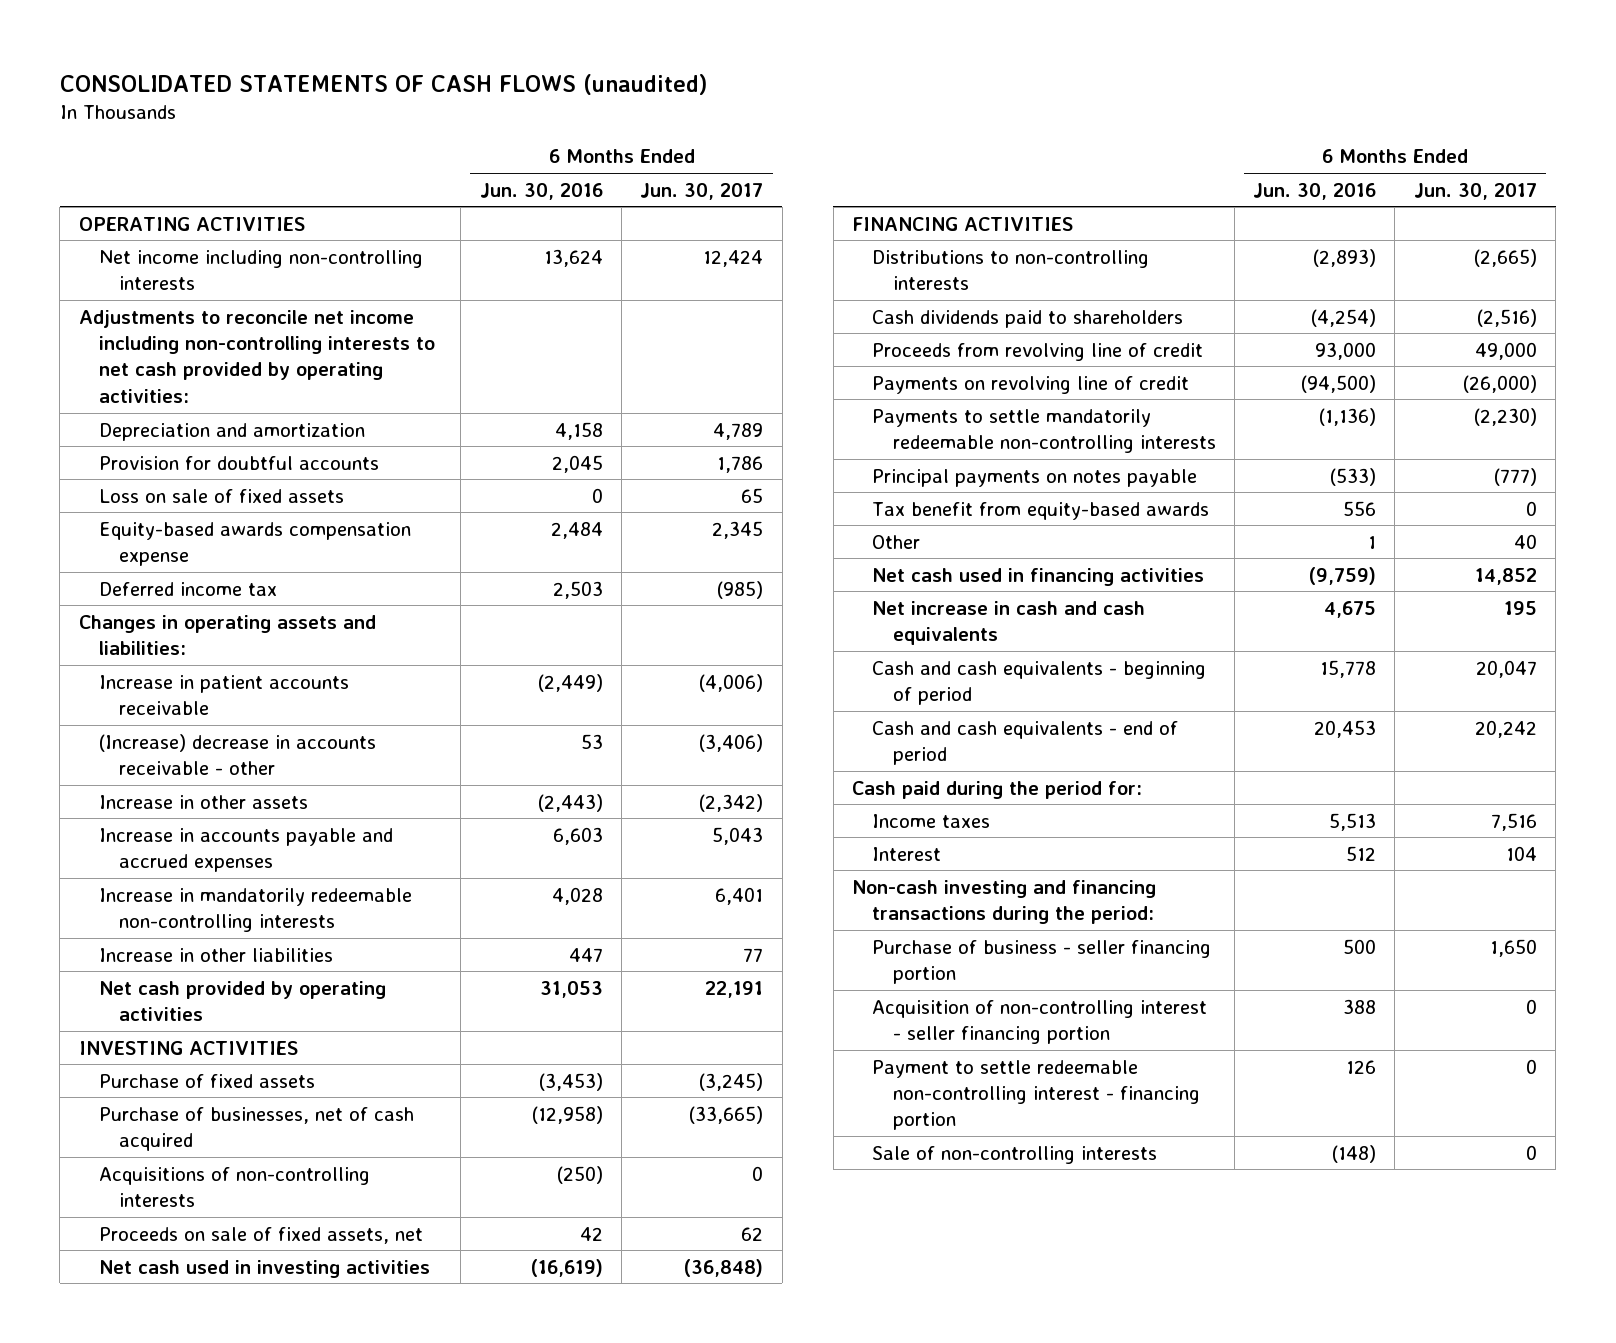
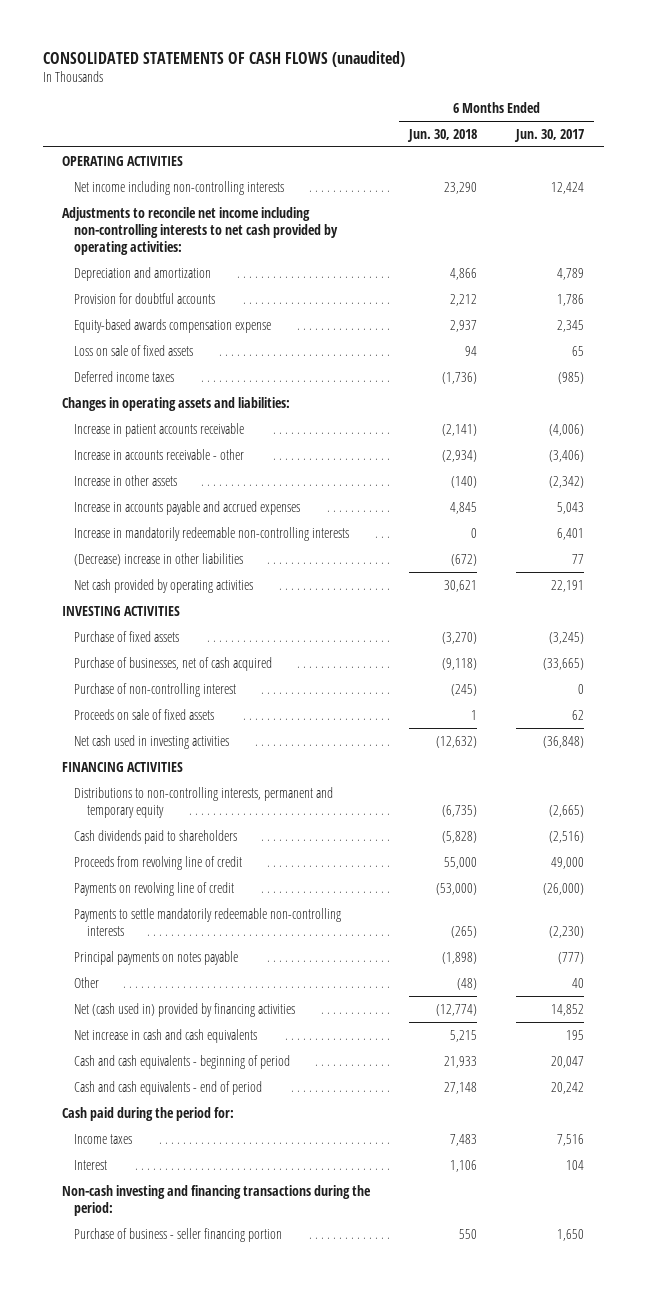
- | 6 Months Ended Jun. 30, 2016 | 6 Months Ended Jun. 30, 2017
+ | 6 Months Ended Jun. 30, 2018 | 6 Months Ended Jun. 30, 2017
- Deferred income tax | 2,503 | (985)
moved down: Loss on sale of fixed assets | 94 | 65
+ Deferred income taxes | (1,736) | (985)
- (Increase) decrease in accounts receivable - other | 53 | (3,406)
+ Increase in accounts receivable - other | (2,934) | (3,406)
- Increase in other liabilities | 447 | 77
+ (Decrease) increase in other liabilities | (672) | 77
- Acquisitions of non-controlling interests | (250) | 0
- Proceeds on sale of fixed assets, net | 42 | 62
+ Purchase of non-controlling interest | (245) | 0
+ Proceeds on sale of fixed assets | 1 | 62
- Distributions to non-controlling interests | (2,893) | (2,665)
+ Distributions to non-controlling interests, permanent and temporary equity | (6,735) | (2,665)
- Tax benefit from equity-based awards | 556 | 0
- Net cash used in financing activities | (9,759) | 14,852
+ Net (cash used in) provided by financing activities | (12,774) | 14,852
- Acquisition of non-controlling interest - seller financing portion | 388 | 0
- Payment to settle redeemable non-controlling interest - financing portion | 126 | 0
- Sale of non-controlling interests | (148) | 0

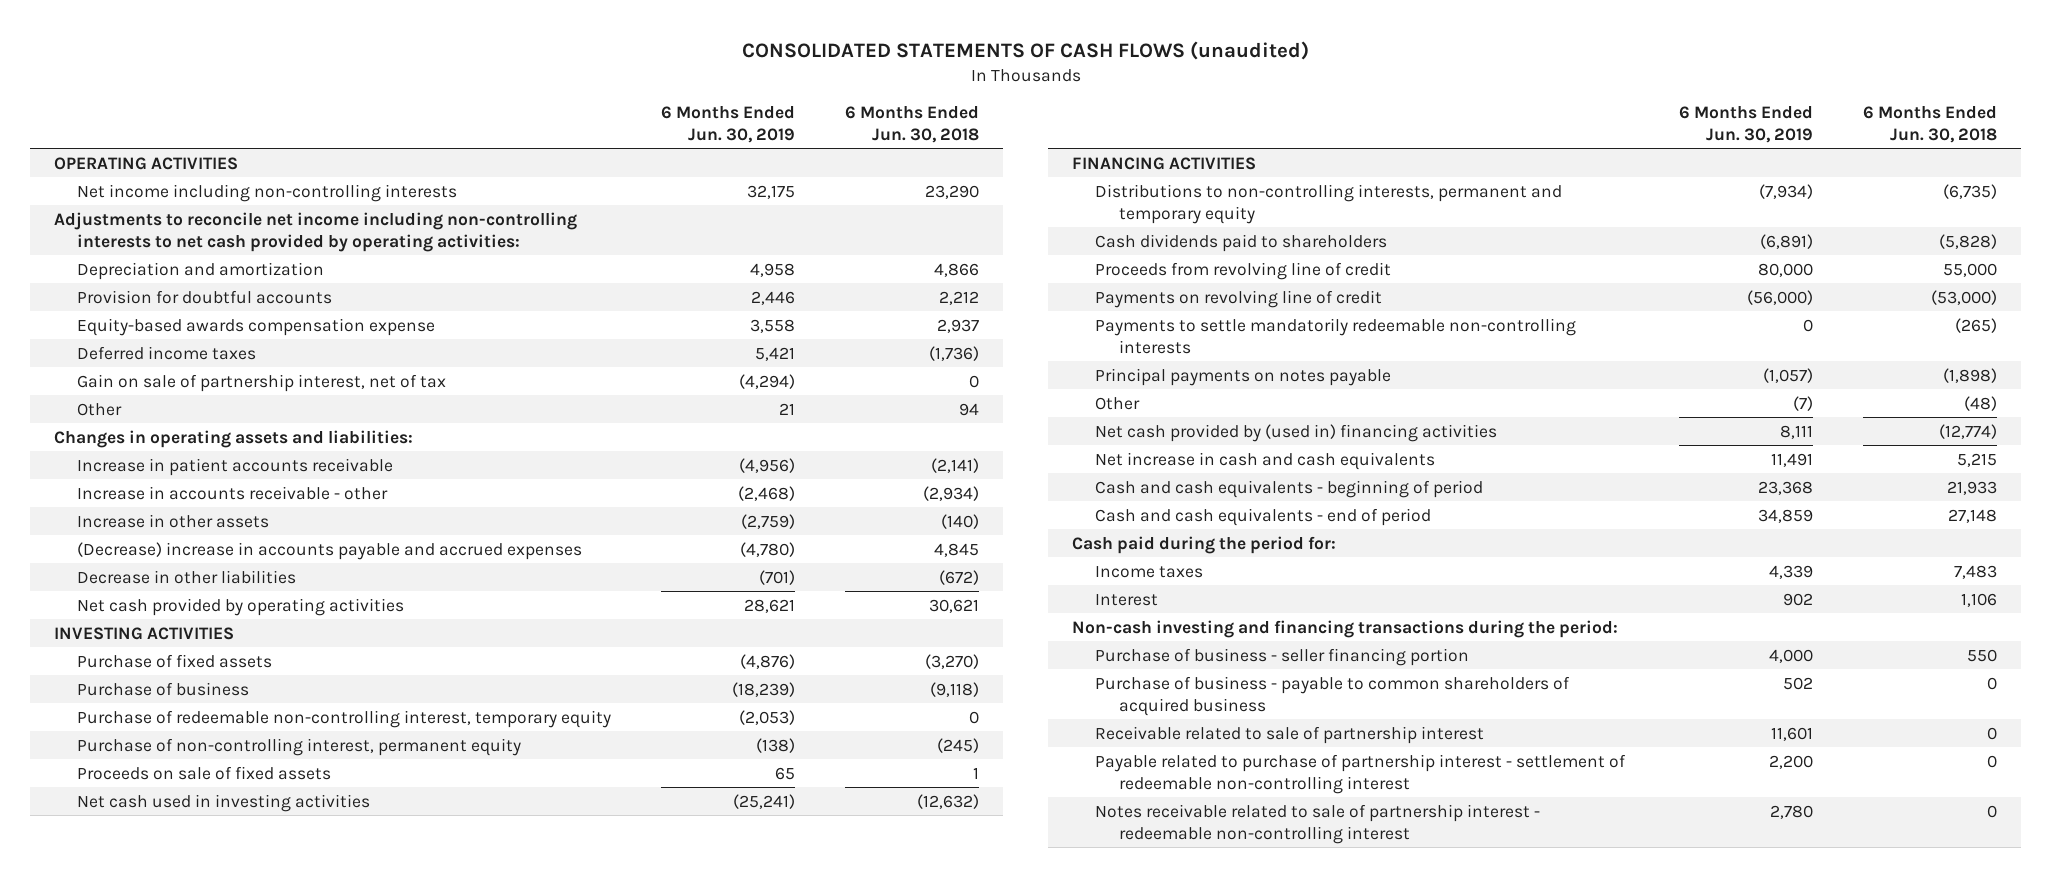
- | 6 Months Ended Jun. 30, 2018 | 6 Months Ended Jun. 30, 2017
+ | 6 Months Ended Jun. 30, 2019 | 6 Months Ended Jun. 30, 2018
- Loss on sale of fixed assets | 94 | 65
+ Gain on sale of partnership interest, net of tax | (4,294) | 0
+ Other | 21 | 94
- Increase in accounts payable and accrued expenses | 4,845 | 5,043
- Increase in mandatorily redeemable non-controlling interests | 0 | 6,401
- (Decrease) increase in other liabilities | (672) | 77
+ (Decrease) increase in accounts payable and accrued expenses | (4,780) | 4,845
+ Decrease in other liabilities | (701) | (672)
- Purchase of businesses, net of cash acquired | (9,118) | (33,665)
- Purchase of non-controlling interest | (245) | 0
+ Purchase of business | (18,239) | (9,118)
+ Purchase of redeemable non-controlling interest, temporary equity | (2,053) | 0
+ Purchase of non-controlling interest, permanent equity | (138) | (245)
- Net (cash used in) provided by financing activities | (12,774) | 14,852
+ Net cash provided by (used in) financing activities | 8,111 | (12,774)
+ Purchase of business - payable to common shareholders of acquired business | 502 | 0
+ Receivable related to sale of partnership interest | 11,601 | 0
+ Payable related to purchase of partnership interest - settlement of redeemable non-controlling interest | 2,200 | 0
+ Notes receivable related to sale of partnership interest - redeemable non-controlling interest | 2,780 | 0

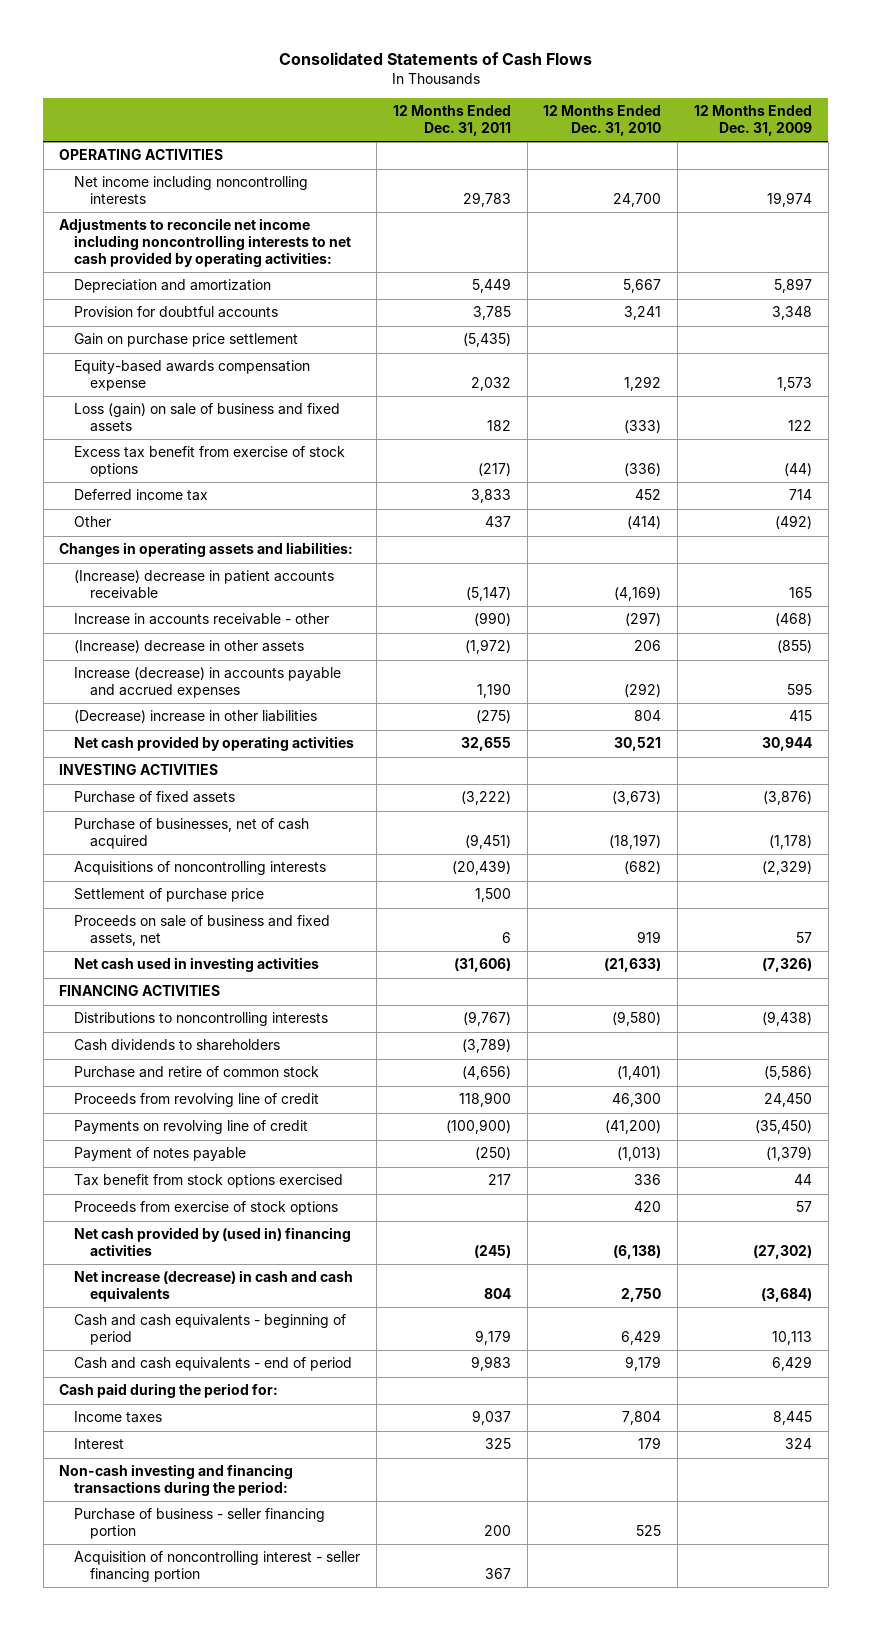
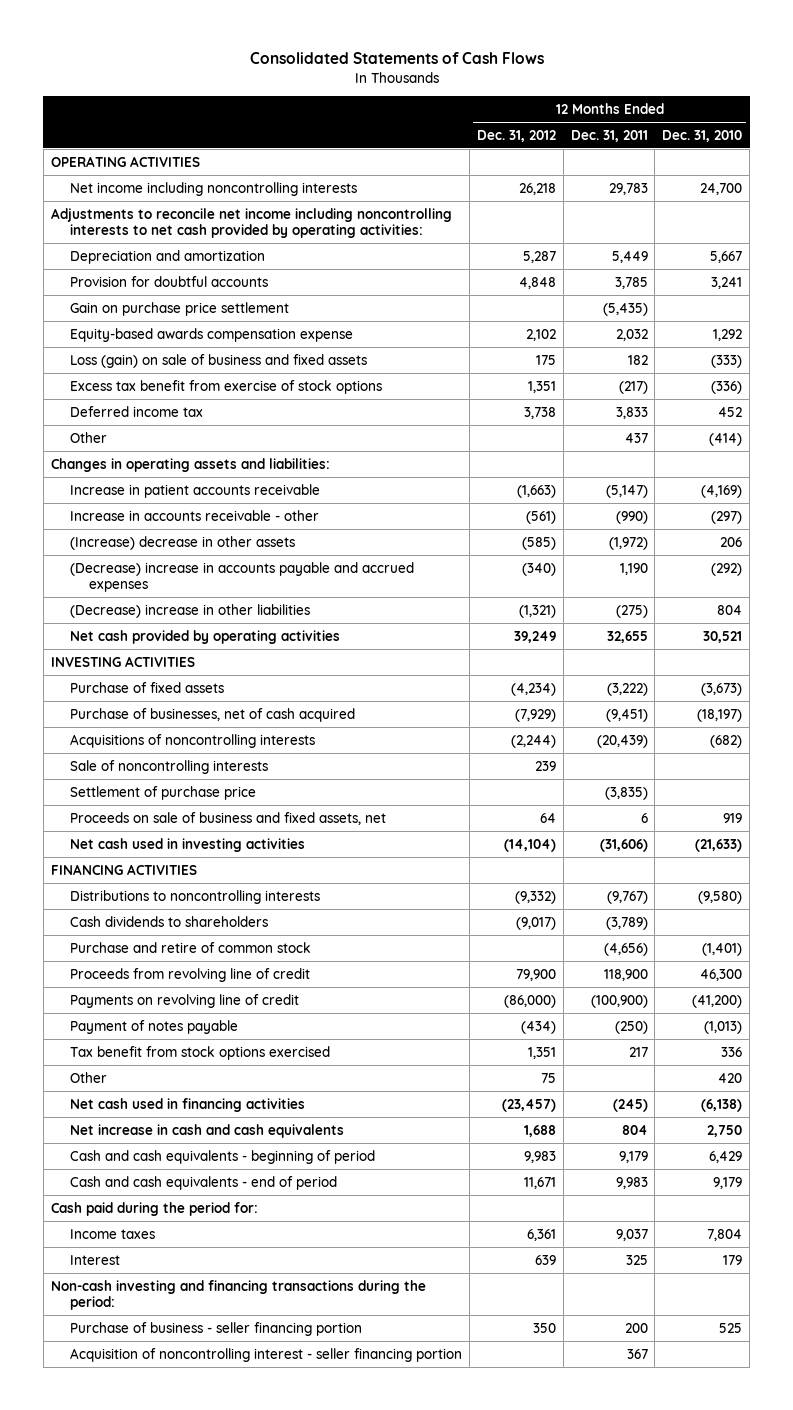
- | 12 Months Ended Dec. 31, 2011 | 12 Months Ended Dec. 31, 2010 | 12 Months Ended Dec. 31, 2009
+ | 12 Months Ended Dec. 31, 2012 | 12 Months Ended Dec. 31, 2011 | 12 Months Ended Dec. 31, 2010
- (Increase) decrease in patient accounts receivable | (5,147) | (4,169) | 165
+ Increase in patient accounts receivable | (1,663) | (5,147) | (4,169)
- Increase (decrease) in accounts payable and accrued expenses | 1,190 | (292) | 595
+ (Decrease) increase in accounts payable and accrued expenses | (340) | 1,190 | (292)
- Settlement of purchase price | 1,500 | |
+ Sale of noncontrolling interests | 239 | |
+ Settlement of purchase price | | (3,835) |
- Proceeds from exercise of stock options | | 420 | 57
- Net cash provided by (used in) financing activities | (245) | (6,138) | (27,302)
- Net increase (decrease) in cash and cash equivalents | 804 | 2,750 | (3,684)
+ Other | 75 | | 420
+ Net cash used in financing activities | (23,457) | (245) | (6,138)
+ Net increase in cash and cash equivalents | 1,688 | 804 | 2,750

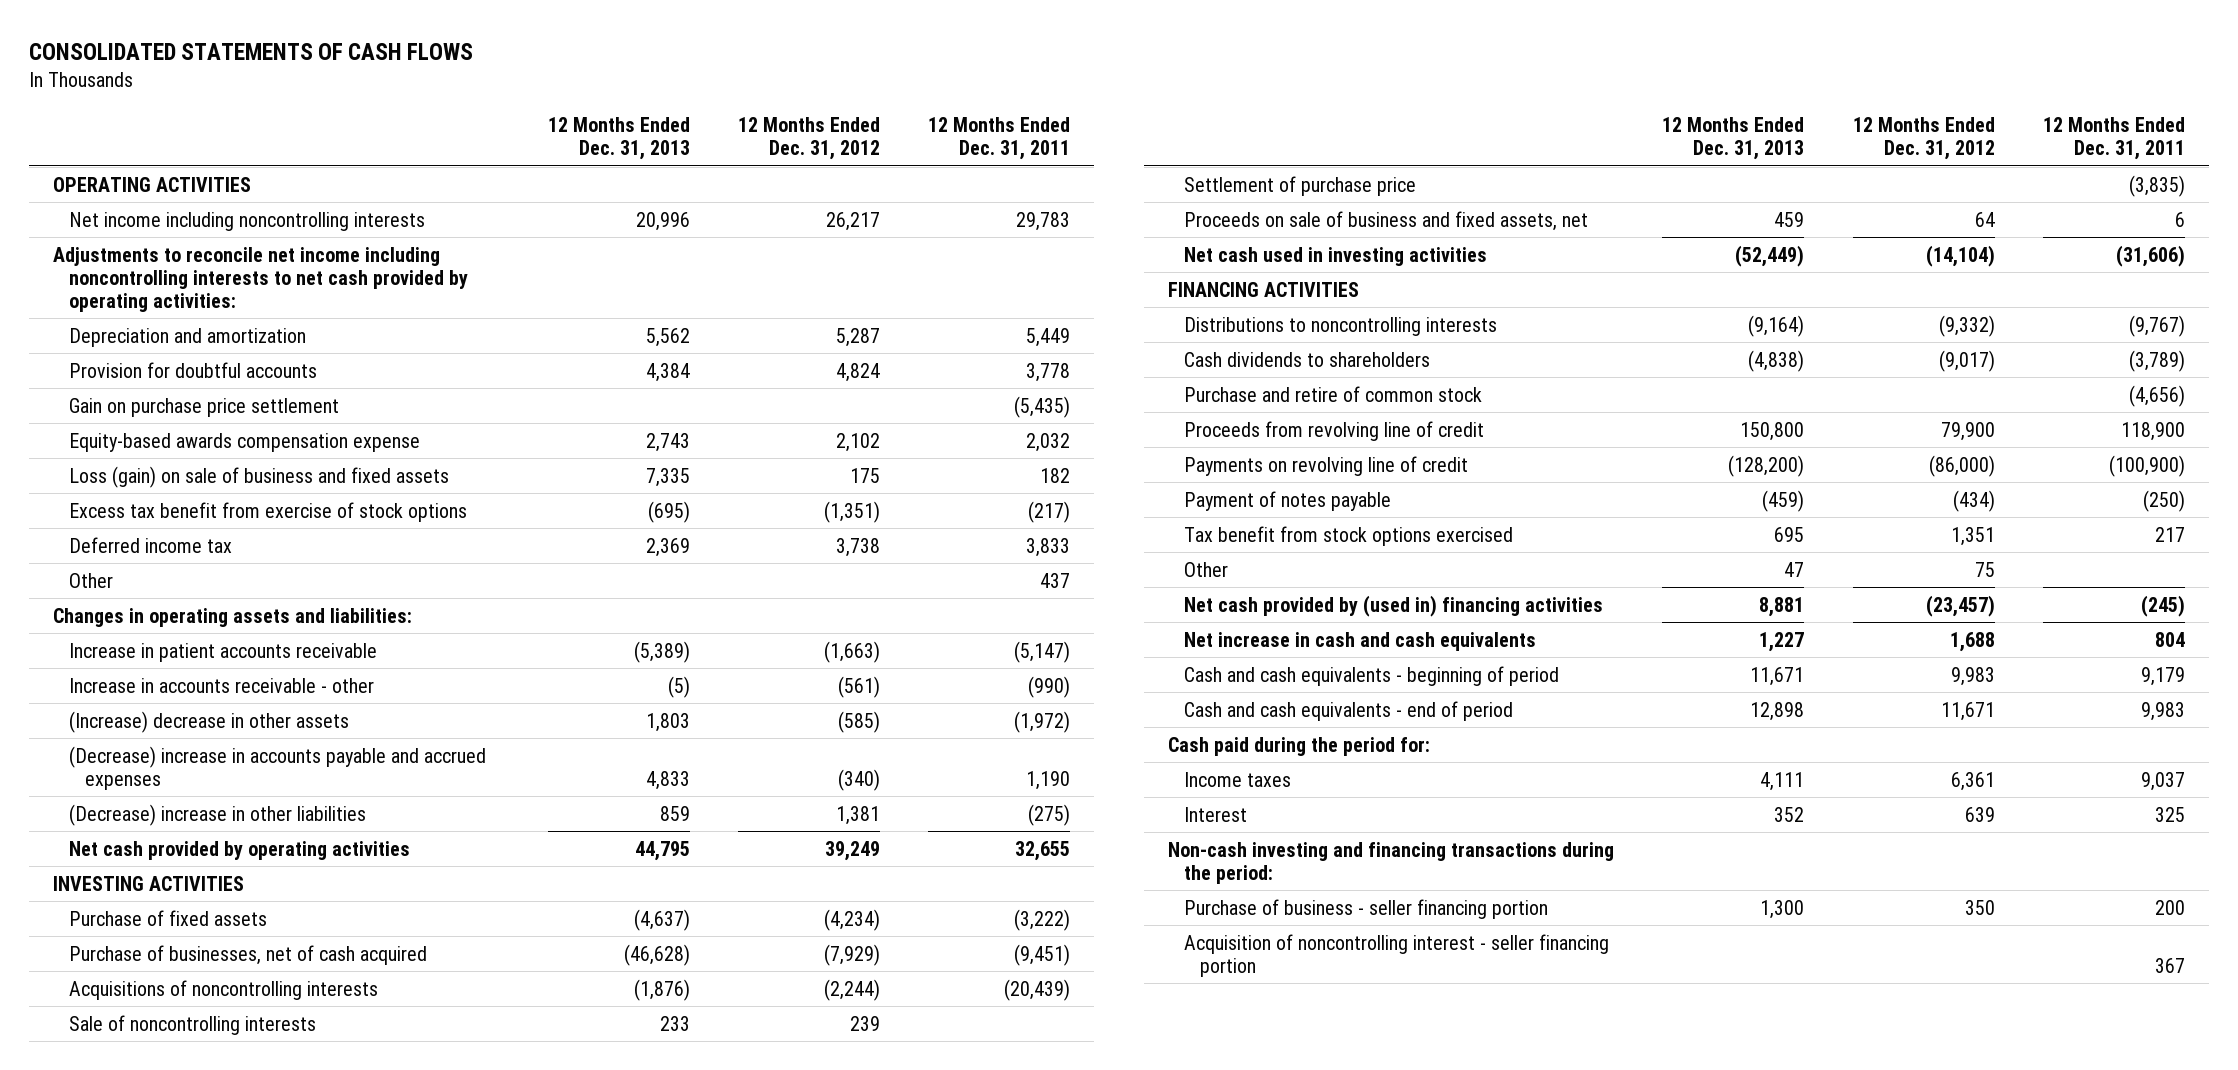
- Consolidated Statements of Cash Flows
+ CONSOLIDATED STATEMENTS OF CASH FLOWS
- | 12 Months Ended Dec. 31, 2012 | 12 Months Ended Dec. 31, 2011 | 12 Months Ended Dec. 31, 2010
+ | 12 Months Ended Dec. 31, 2013 | 12 Months Ended Dec. 31, 2012 | 12 Months Ended Dec. 31, 2011
- Net income including noncontrolling interests | 26,218 | 29,783 | 24,700
+ Net income including noncontrolling interests | 20,996 | 26,217 | 29,783
- Provision for doubtful accounts | 4,848 | 3,785 | 3,241
+ Provision for doubtful accounts | 4,384 | 4,824 | 3,778
- Excess tax benefit from exercise of stock options | 1,351 | (217) | (336)
+ Excess tax benefit from exercise of stock options | (695) | (1,351) | (217)
- (Decrease) increase in other liabilities | (1,321) | (275) | 804
+ (Decrease) increase in other liabilities | 859 | 1,381 | (275)
- Net cash used in financing activities | (23,457) | (245) | (6,138)
+ Net cash provided by (used in) financing activities | 8,881 | (23,457) | (245)

